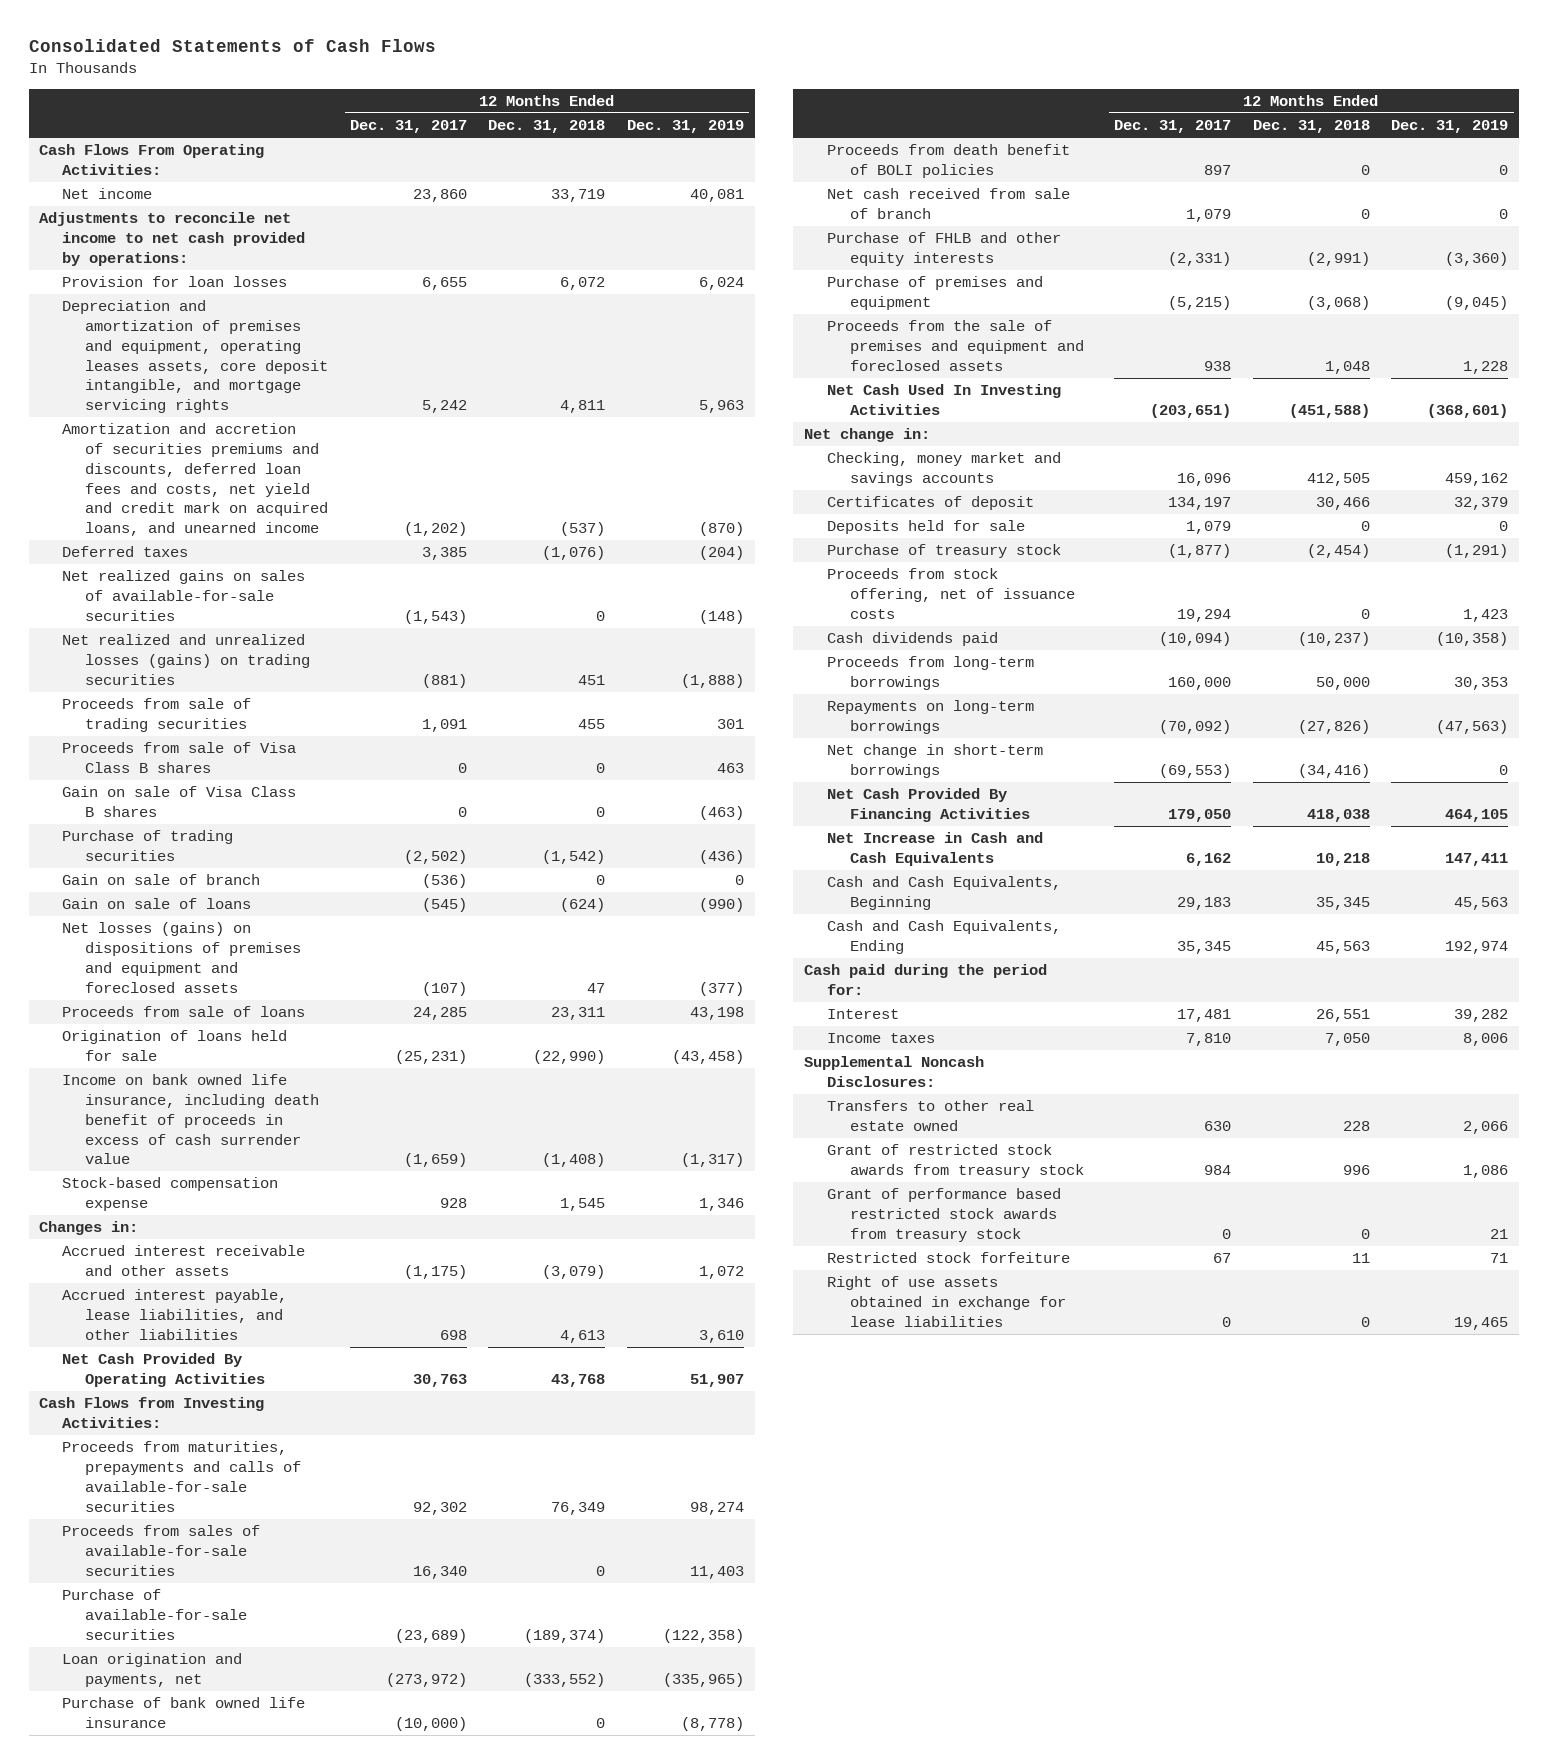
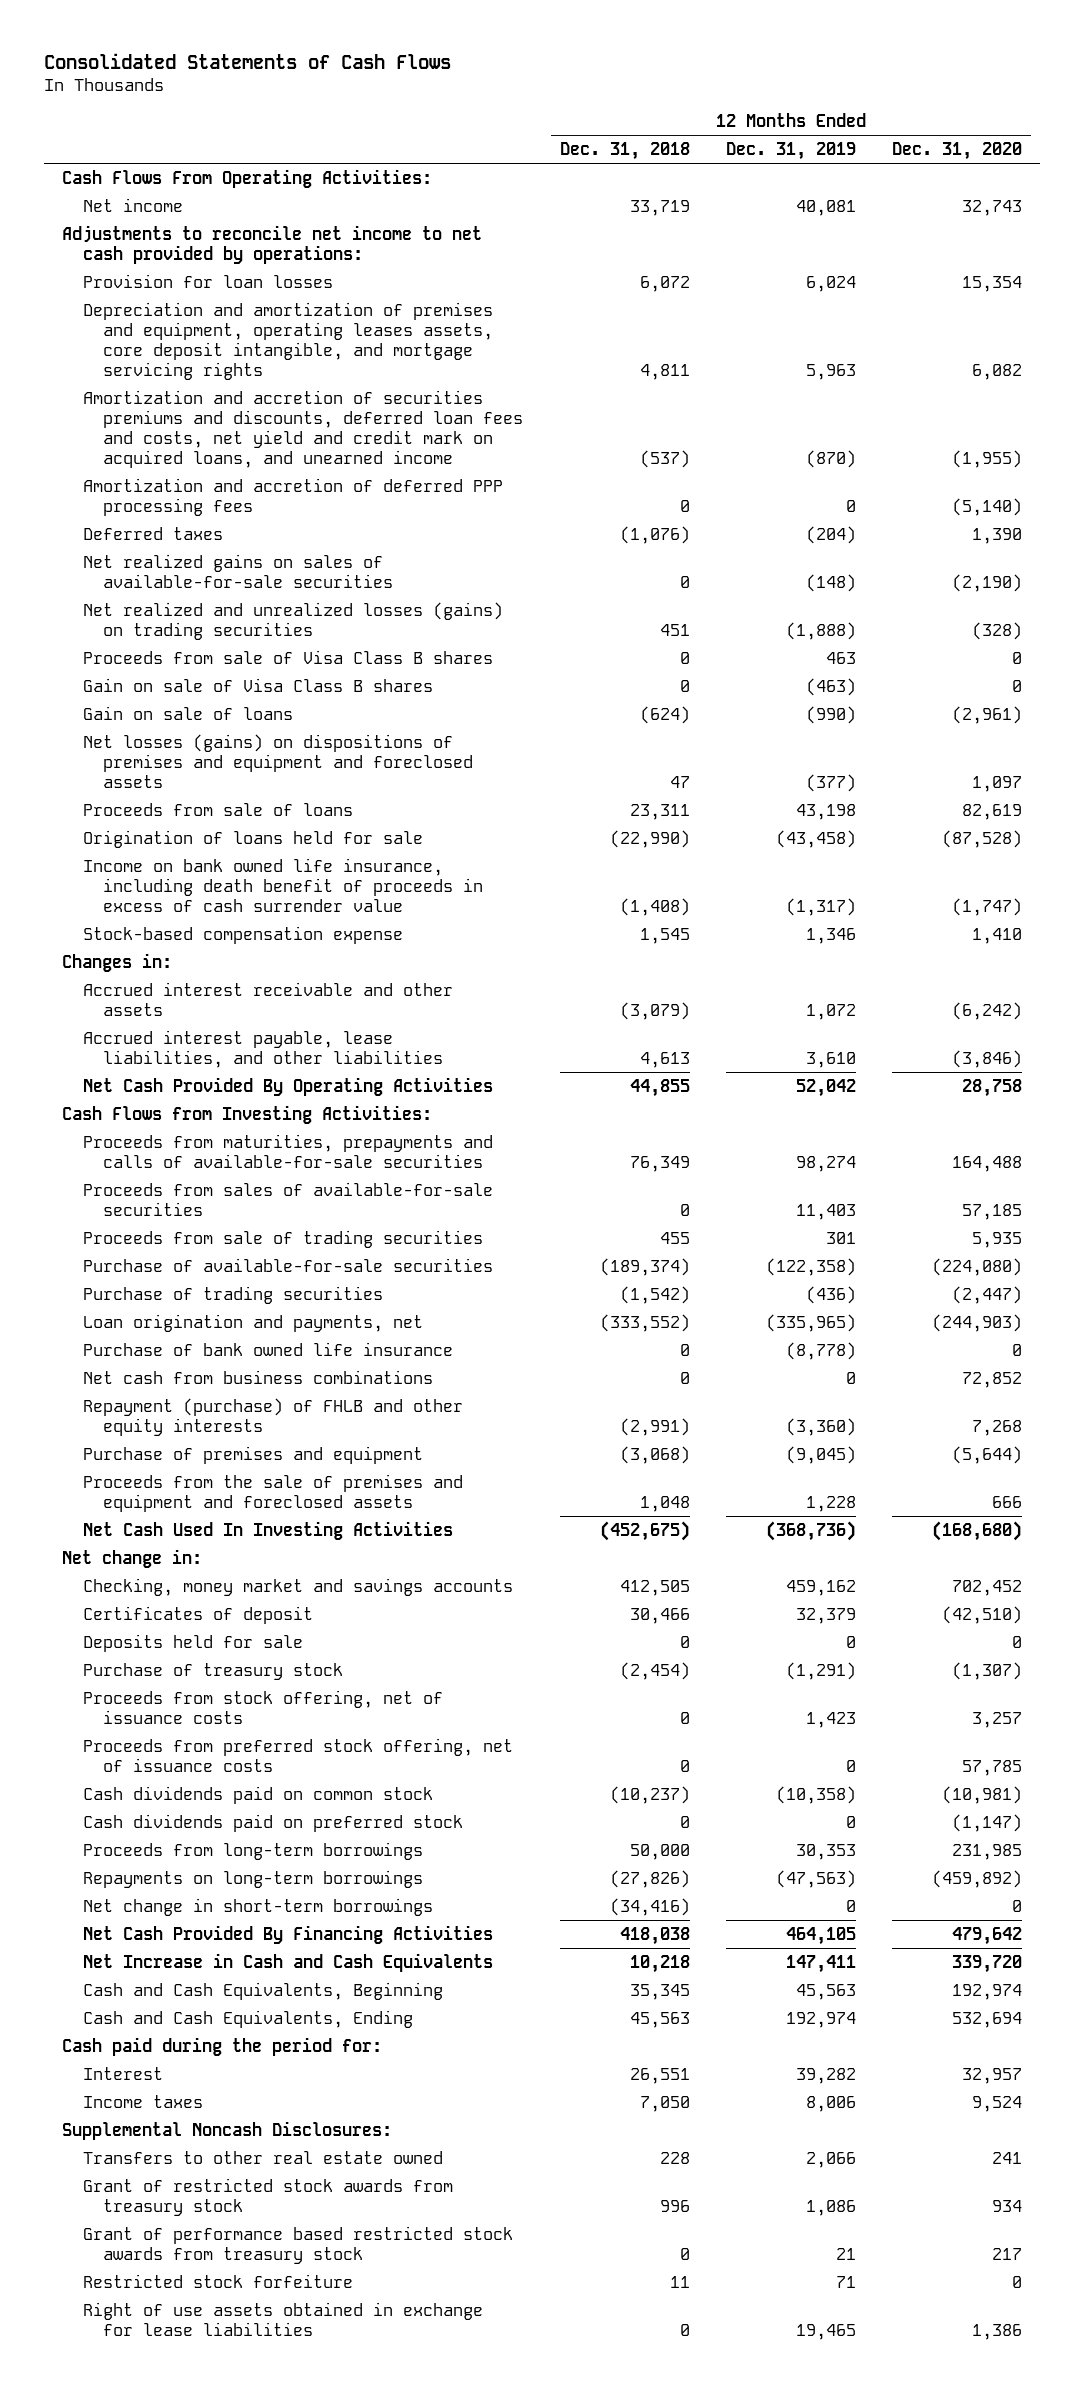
- | 12 Months Ended Dec. 31, 2017 | 12 Months Ended Dec. 31, 2018 | 12 Months Ended Dec. 31, 2019
+ | 12 Months Ended Dec. 31, 2018 | 12 Months Ended Dec. 31, 2019 | 12 Months Ended Dec. 31, 2020
+ Amortization and accretion of deferred PPP processing fees | 0 | 0 | (5,140)
- Gain on sale of branch | (536) | 0 | 0
- Net Cash Provided By Operating Activities | 30,763 | 43,768 | 51,907
+ Net Cash Provided By Operating Activities | 44,855 | 52,042 | 28,758
moved down: Proceeds from sale of trading securities | 455 | 301 | 5,935
moved down: Purchase of trading securities | (1,542) | (436) | (2,447)
- Proceeds from death benefit of BOLI policies | 897 | 0 | 0
- Net cash received from sale of branch | 1,079 | 0 | 0
- Purchase of FHLB and other equity interests | (2,331) | (2,991) | (3,360)
+ Net cash from business combinations | 0 | 0 | 72,852
+ Repayment (purchase) of FHLB and other equity interests | (2,991) | (3,360) | 7,268
- Net Cash Used In Investing Activities | (203,651) | (451,588) | (368,601)
+ Net Cash Used In Investing Activities | (452,675) | (368,736) | (168,680)
- Cash dividends paid | (10,094) | (10,237) | (10,358)
+ Proceeds from preferred stock offering, net of issuance costs | 0 | 0 | 57,785
+ Cash dividends paid on common stock | (10,237) | (10,358) | (10,981)
+ Cash dividends paid on preferred stock | 0 | 0 | (1,147)

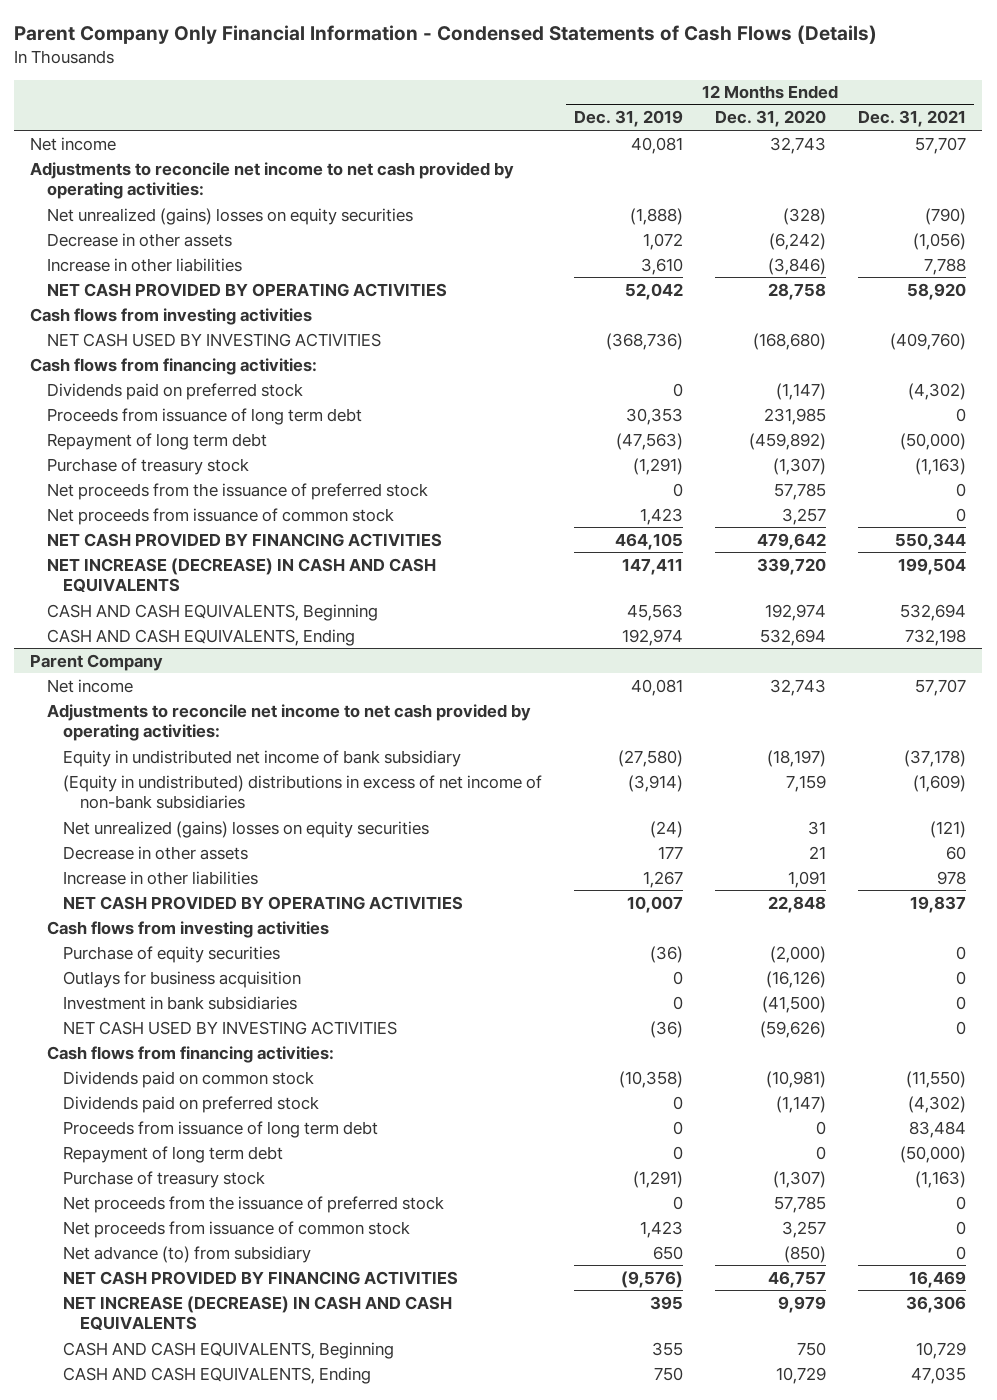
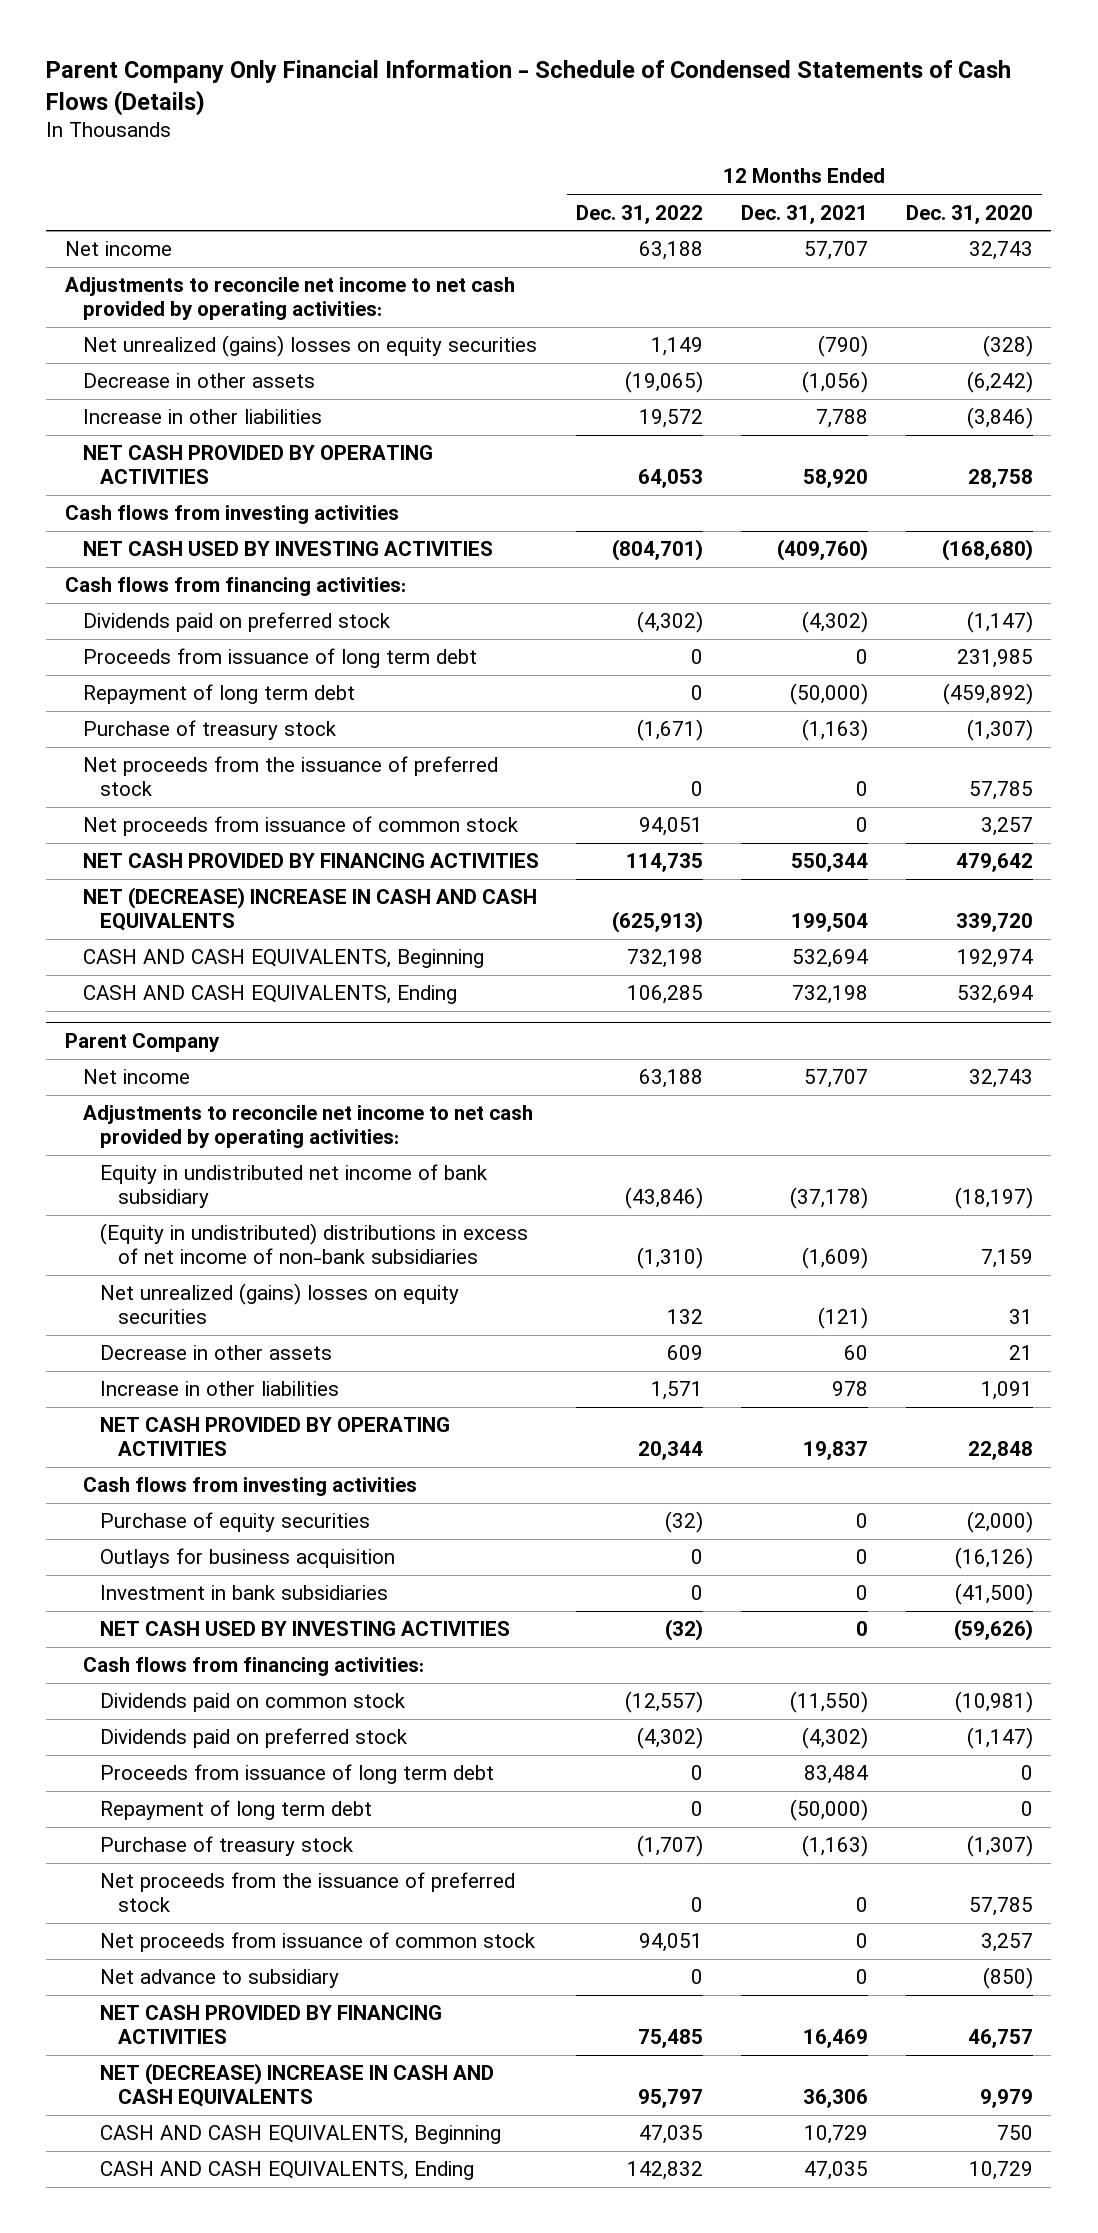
- Parent Company Only Financial Information - Condensed Statements of Cash Flows (Details)
+ Parent Company Only Financial Information - Schedule of Condensed Statements of Cash Flows (Details)
- | 12 Months Ended Dec. 31, 2019 | 12 Months Ended Dec. 31, 2020 | 12 Months Ended Dec. 31, 2021
+ | 12 Months Ended Dec. 31, 2022 | 12 Months Ended Dec. 31, 2021 | 12 Months Ended Dec. 31, 2020
- NET INCREASE (DECREASE) IN CASH AND CASH EQUIVALENTS | 147,411 | 339,720 | 199,504
+ NET (DECREASE) INCREASE IN CASH AND CASH EQUIVALENTS | (625,913) | 199,504 | 339,720
@ Parent Company
- Net advance (to) from subsidiary | 650 | (850) | 0
+ Net advance to subsidiary | 0 | 0 | (850)
- NET INCREASE (DECREASE) IN CASH AND CASH EQUIVALENTS | 395 | 9,979 | 36,306
+ NET (DECREASE) INCREASE IN CASH AND CASH EQUIVALENTS | 95,797 | 36,306 | 9,979

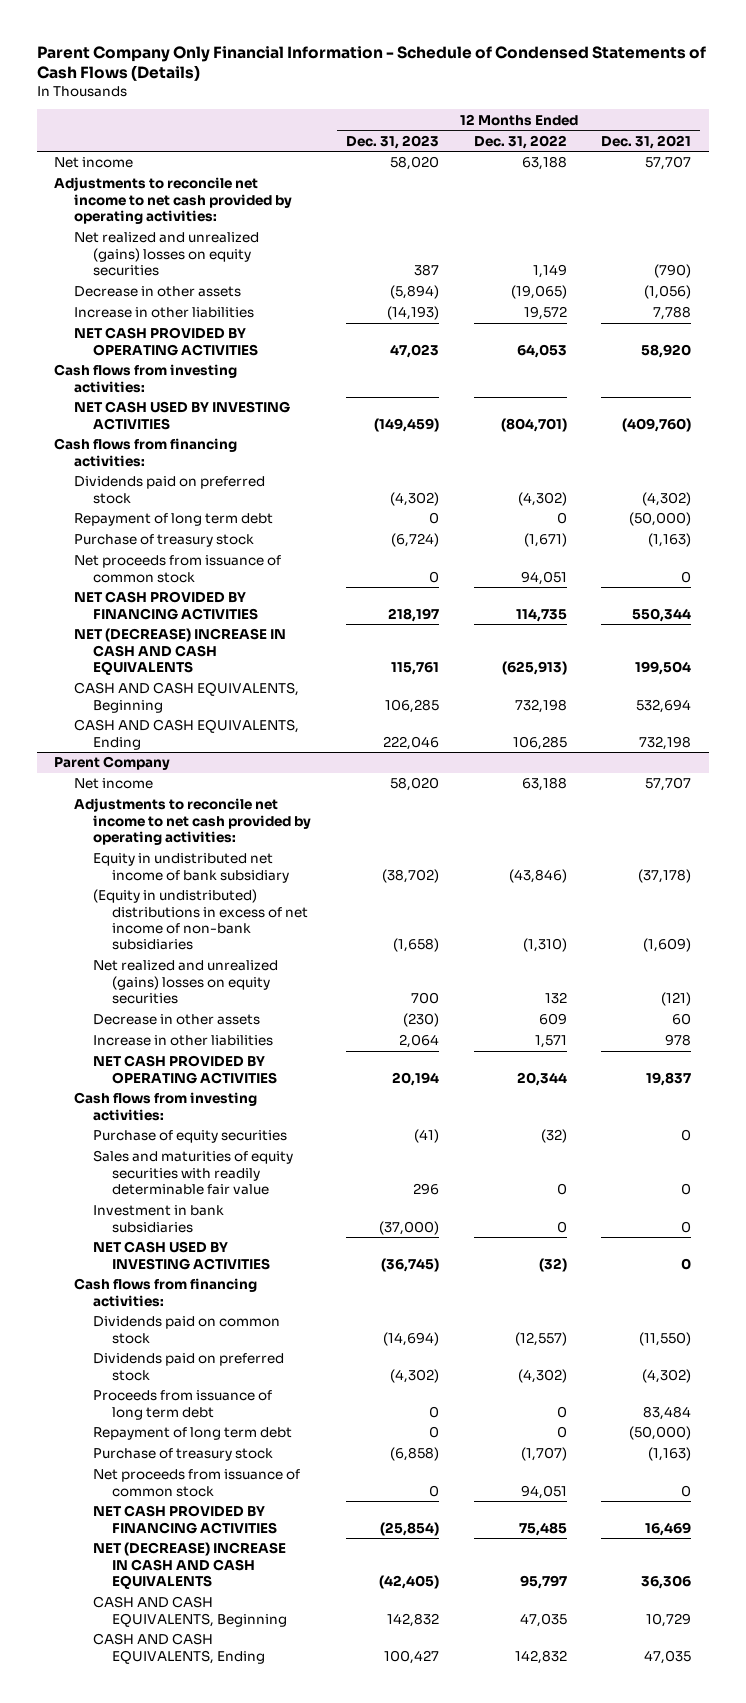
- | 12 Months Ended Dec. 31, 2022 | 12 Months Ended Dec. 31, 2021 | 12 Months Ended Dec. 31, 2020
+ | 12 Months Ended Dec. 31, 2023 | 12 Months Ended Dec. 31, 2022 | 12 Months Ended Dec. 31, 2021
- Net unrealized (gains) losses on equity securities | 1,149 | (790) | (328)
+ Net realized and unrealized (gains) losses on equity securities | 387 | 1,149 | (790)
- Cash flows from investing activities
+ Cash flows from investing activities:
- Proceeds from issuance of long term debt | 0 | 0 | 231,985
- Net proceeds from the issuance of preferred stock | 0 | 0 | 57,785
@ Parent Company
- Net unrealized (gains) losses on equity securities | 132 | (121) | 31
+ Net realized and unrealized (gains) losses on equity securities | 700 | 132 | (121)
- Cash flows from investing activities
+ Cash flows from investing activities:
- Outlays for business acquisition | 0 | 0 | (16,126)
+ Sales and maturities of equity securities with readily determinable fair value | 296 | 0 | 0
- Net proceeds from the issuance of preferred stock | 0 | 0 | 57,785
- Net advance to subsidiary | 0 | 0 | (850)

